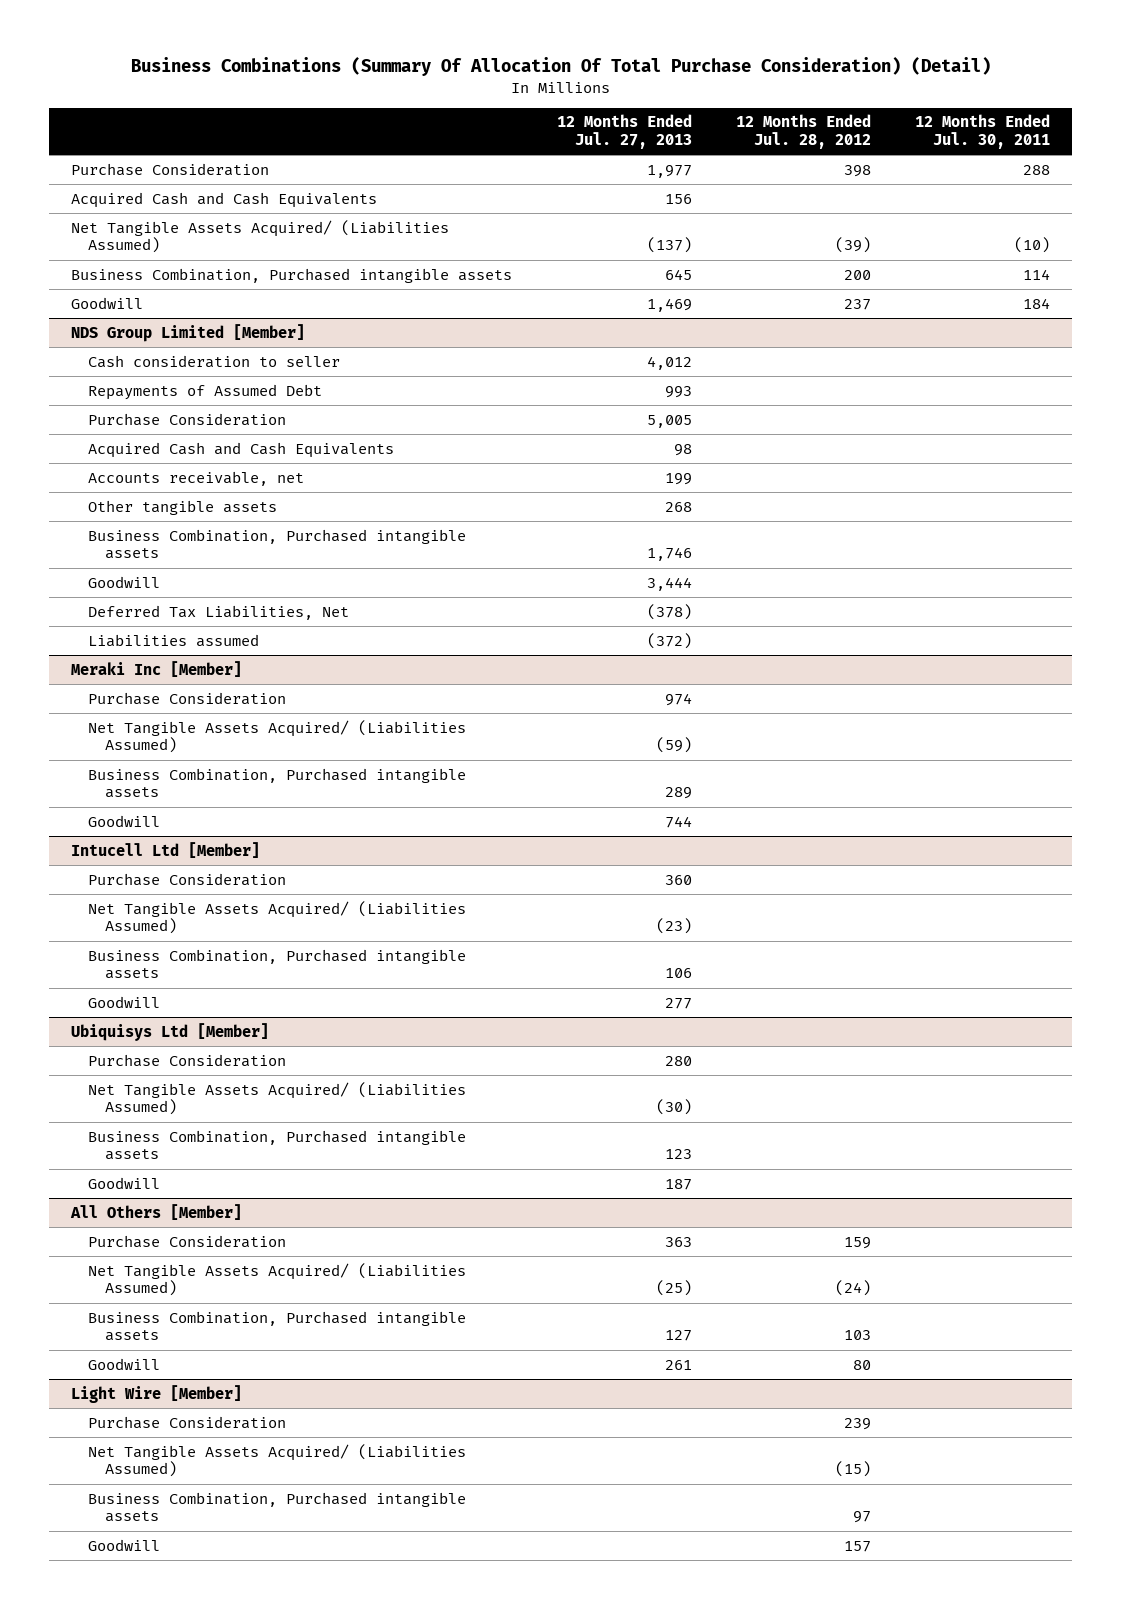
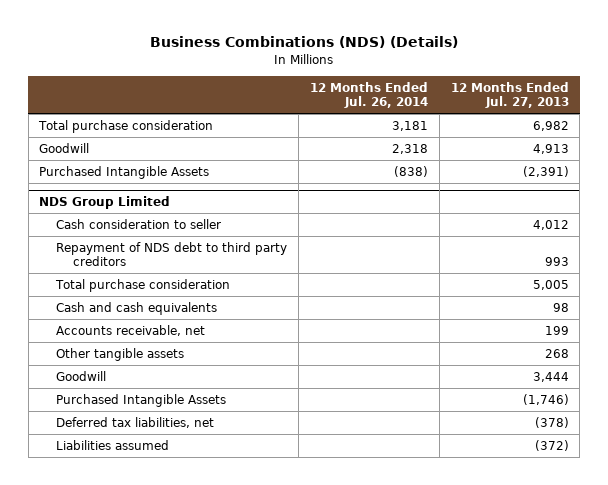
- Business Combinations (Summary Of Allocation Of Total Purchase Consideration) (Detail)
+ Business Combinations (NDS) (Details)
- | 12 Months Ended Jul. 27, 2013 | 12 Months Ended Jul. 28, 2012 | 12 Months Ended Jul. 30, 2011
+ | 12 Months Ended Jul. 26, 2014 | 12 Months Ended Jul. 27, 2013
- Purchase Consideration | 1,977 | 398 | 288
- Acquired Cash and Cash Equivalents | 156 | |
- Net Tangible Assets Acquired/ (Liabilities Assumed) | (137) | (39) | (10)
- Business Combination, Purchased intangible assets | 645 | 200 | 114
- Goodwill | 1,469 | 237 | 184
- NDS Group Limited [Member]
+ Total purchase consideration | 3,181 | 6,982
+ Goodwill | 2,318 | 4,913
+ Purchased Intangible Assets | (838) | (2,391)
+ NDS Group Limited
- Repayments of Assumed Debt | 993 | |
- Purchase Consideration | 5,005 | |
- Acquired Cash and Cash Equivalents | 98 | |
+ Repayment of NDS debt to third party creditors | | 993
+ Total purchase consideration | | 5,005
+ Cash and cash equivalents | | 98
- Business Combination, Purchased intangible assets | 1,746 | |
- Deferred Tax Liabilities, Net | (378) | |
+ Purchased Intangible Assets | | (1,746)
+ Deferred tax liabilities, net | | (378)
- Meraki Inc [Member]
- Purchase Consideration | 974 | |
- Net Tangible Assets Acquired/ (Liabilities Assumed) | (59) | |
- Business Combination, Purchased intangible assets | 289 | |
- Goodwill | 744 | |
- Intucell Ltd [Member]
- Purchase Consideration | 360 | |
- Net Tangible Assets Acquired/ (Liabilities Assumed) | (23) | |
- Business Combination, Purchased intangible assets | 106 | |
- Goodwill | 277 | |
- Ubiquisys Ltd [Member]
- Purchase Consideration | 280 | |
- Net Tangible Assets Acquired/ (Liabilities Assumed) | (30) | |
- Business Combination, Purchased intangible assets | 123 | |
- Goodwill | 187 | |
- All Others [Member]
- Purchase Consideration | 363 | 159 |
- Net Tangible Assets Acquired/ (Liabilities Assumed) | (25) | (24) |
- Business Combination, Purchased intangible assets | 127 | 103 |
- Goodwill | 261 | 80 |
- Light Wire [Member]
- Purchase Consideration | | 239 |
- Net Tangible Assets Acquired/ (Liabilities Assumed) | | (15) |
- Business Combination, Purchased intangible assets | | 97 |
- Goodwill | | 157 |

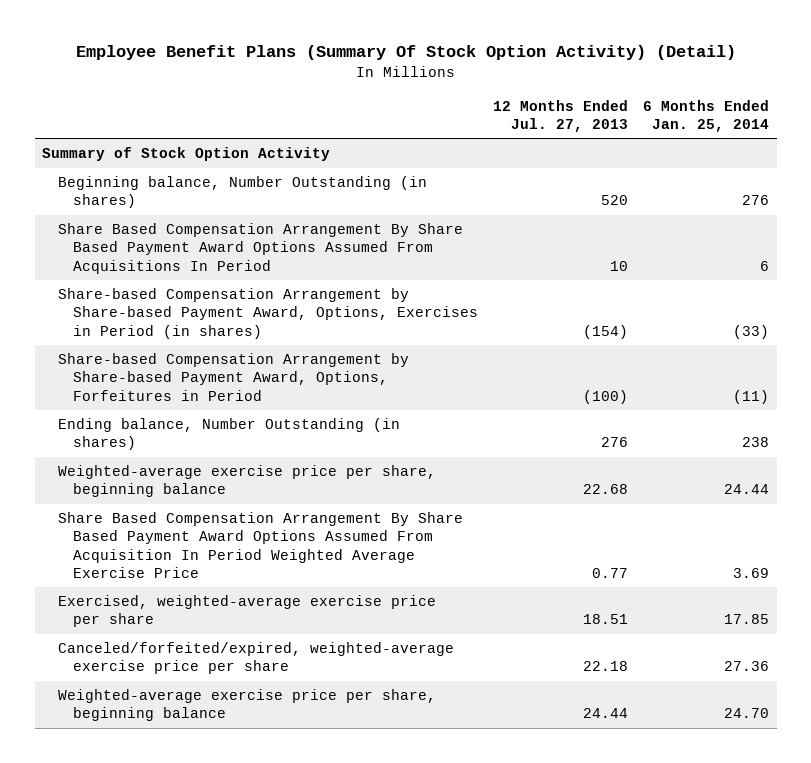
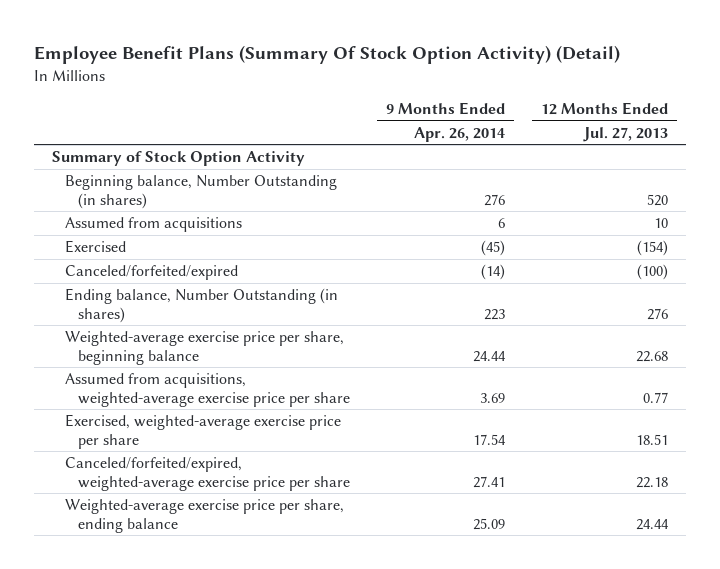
- | 12 Months Ended Jul. 27, 2013 | 6 Months Ended Jan. 25, 2014
+ | 9 Months Ended Apr. 26, 2014 | 12 Months Ended Jul. 27, 2013
- Share Based Compensation Arrangement By Share Based Payment Award Options Assumed From Acquisitions In Period | 10 | 6
- Share-based Compensation Arrangement by Share-based Payment Award, Options, Exercises in Period (in shares) | (154) | (33)
- Share-based Compensation Arrangement by Share-based Payment Award, Options, Forfeitures in Period | (100) | (11)
+ Assumed from acquisitions | 6 | 10
+ Exercised | (45) | (154)
+ Canceled/forfeited/expired | (14) | (100)
- Share Based Compensation Arrangement By Share Based Payment Award Options Assumed From Acquisition In Period Weighted Average Exercise Price | 0.77 | 3.69
+ Assumed from acquisitions, weighted-average exercise price per share | 3.69 | 0.77
- Weighted-average exercise price per share, beginning balance | 24.44 | 24.70
+ Weighted-average exercise price per share, ending balance | 25.09 | 24.44

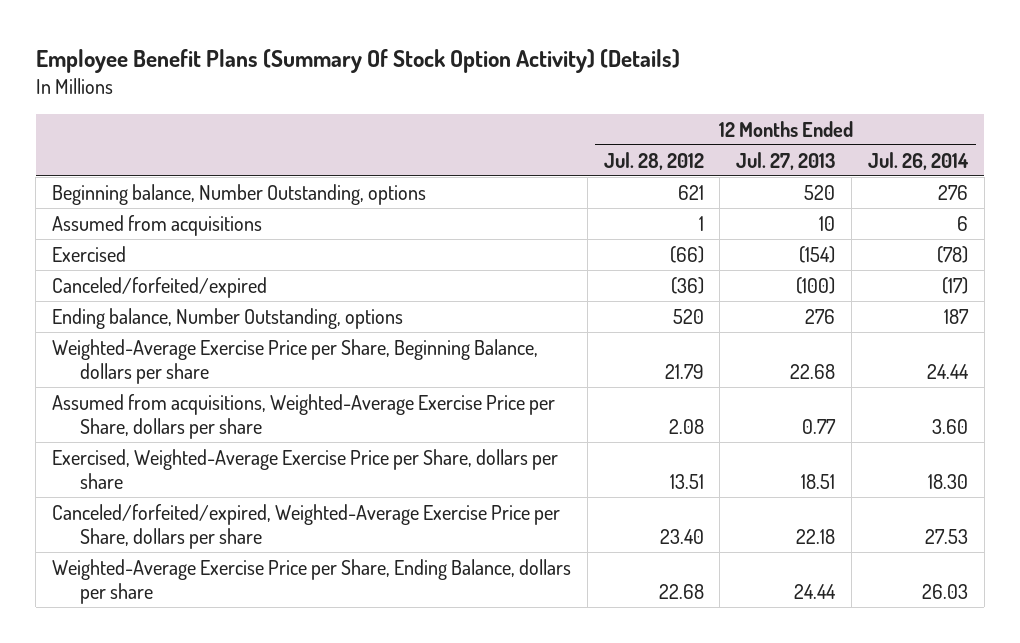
- Employee Benefit Plans (Summary Of Stock Option Activity) (Detail)
+ Employee Benefit Plans (Summary Of Stock Option Activity) (Details)
- | 9 Months Ended Apr. 26, 2014 | 12 Months Ended Jul. 27, 2013
+ | 12 Months Ended Jul. 28, 2012 | 12 Months Ended Jul. 27, 2013 | 12 Months Ended Jul. 26, 2014
- Summary of Stock Option Activity
- Beginning balance, Number Outstanding (in shares) | 276 | 520
+ Beginning balance, Number Outstanding, options | 621 | 520 | 276
- Ending balance, Number Outstanding (in shares) | 223 | 276
- Weighted-average exercise price per share, beginning balance | 24.44 | 22.68
- Assumed from acquisitions, weighted-average exercise price per share | 3.69 | 0.77
- Exercised, weighted-average exercise price per share | 17.54 | 18.51
- Canceled/forfeited/expired, weighted-average exercise price per share | 27.41 | 22.18
- Weighted-average exercise price per share, ending balance | 25.09 | 24.44
+ Ending balance, Number Outstanding, options | 520 | 276 | 187
+ Weighted-Average Exercise Price per Share, Beginning Balance, dollars per share | 21.79 | 22.68 | 24.44
+ Assumed from acquisitions, Weighted-Average Exercise Price per Share, dollars per share | 2.08 | 0.77 | 3.60
+ Exercised, Weighted-Average Exercise Price per Share, dollars per share | 13.51 | 18.51 | 18.30
+ Canceled/forfeited/expired, Weighted-Average Exercise Price per Share, dollars per share | 23.40 | 22.18 | 27.53
+ Weighted-Average Exercise Price per Share, Ending Balance, dollars per share | 22.68 | 24.44 | 26.03

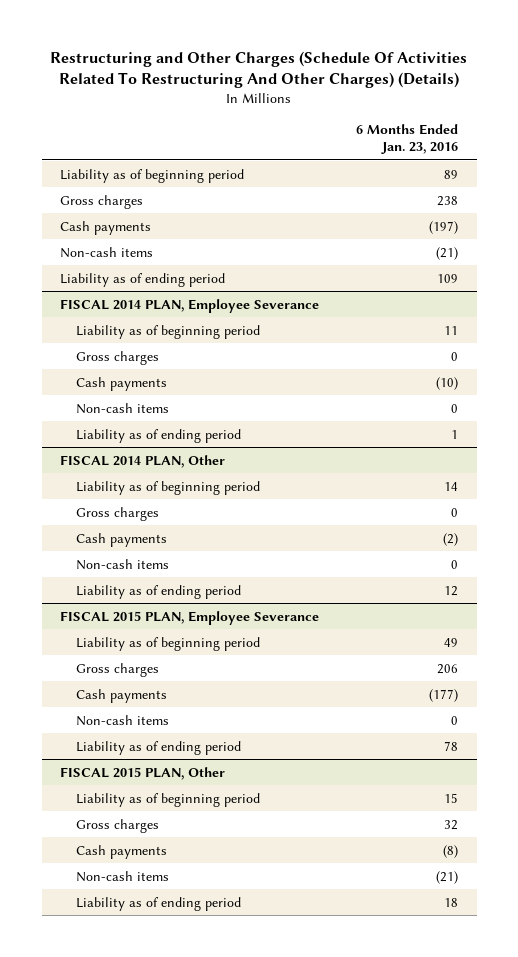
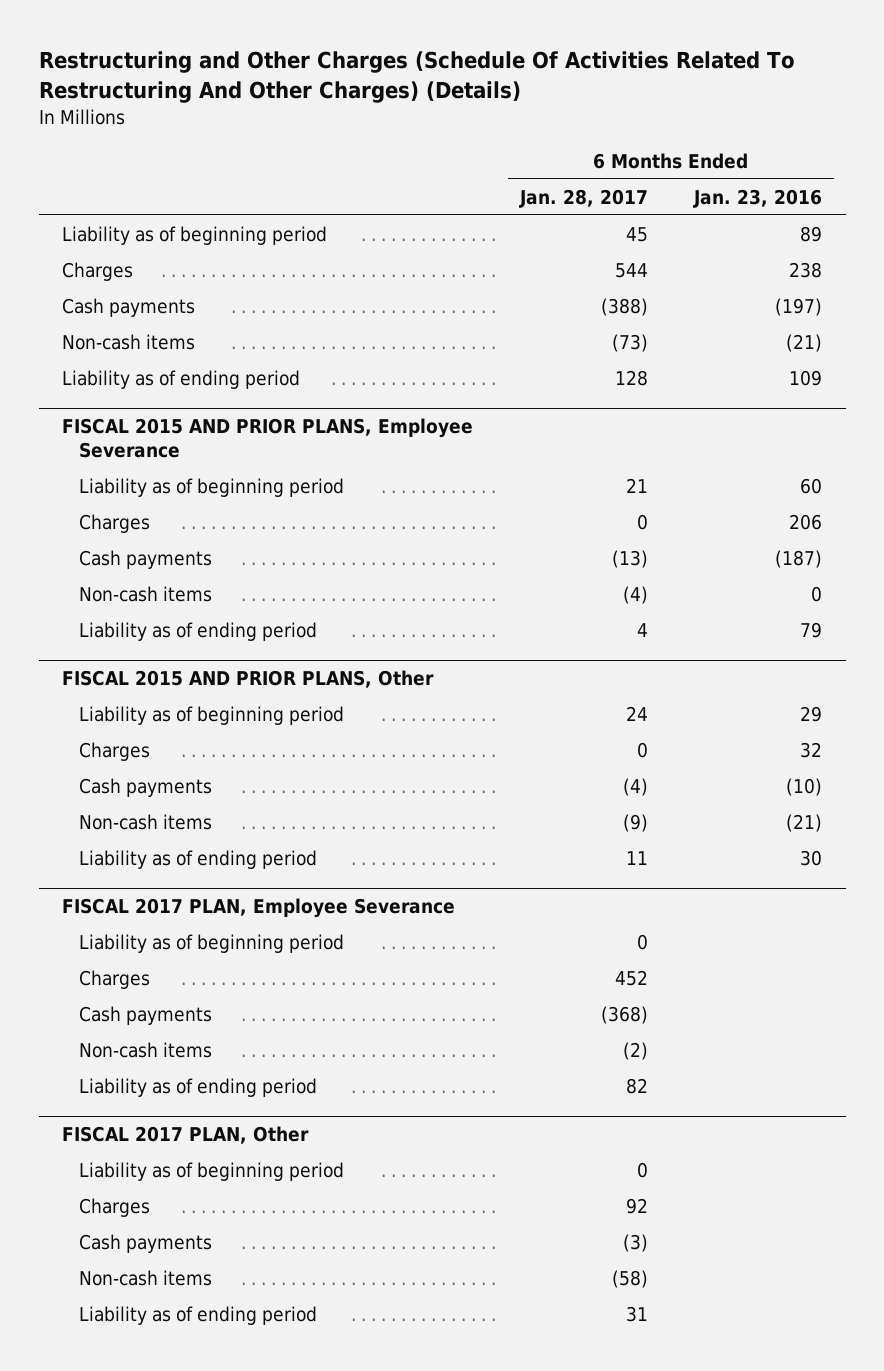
- | 6 Months Ended Jan. 23, 2016
+ | 6 Months Ended Jan. 28, 2017 | 6 Months Ended Jan. 23, 2016
- Gross charges | 238
+ Charges | 544 | 238
- FISCAL 2014 PLAN, Employee Severance
- Liability as of beginning period | 11
- Gross charges | 0
- Cash payments | (10)
- Non-cash items | 0
- Liability as of ending period | 1
- FISCAL 2014 PLAN, Other
- Liability as of beginning period | 14
- Gross charges | 0
- Cash payments | (2)
- Non-cash items | 0
- Liability as of ending period | 12
- FISCAL 2015 PLAN, Employee Severance
- Liability as of beginning period | 49
- Gross charges | 206
- Cash payments | (177)
+ FISCAL 2015 AND PRIOR PLANS, Employee Severance
+ Liability as of beginning period | 21 | 60
+ Charges | 0 | 206
+ Cash payments | (13) | (187)
- Liability as of ending period | 78
- FISCAL 2015 PLAN, Other
- Liability as of beginning period | 15
- Gross charges | 32
- Cash payments | (8)
+ Liability as of ending period | 4 | 79
+ FISCAL 2015 AND PRIOR PLANS, Other
+ Liability as of beginning period | 24 | 29
+ Charges | 0 | 32
+ Cash payments | (4) | (10)
- Liability as of ending period | 18
+ Liability as of ending period | 11 | 30
+ FISCAL 2017 PLAN, Employee Severance
+ Liability as of beginning period | 0 |
+ Charges | 452 |
+ Cash payments | (368) |
+ Non-cash items | (2) |
+ Liability as of ending period | 82 |
+ FISCAL 2017 PLAN, Other
+ Liability as of beginning period | 0 |
+ Charges | 92 |
+ Cash payments | (3) |
+ Non-cash items | (58) |
+ Liability as of ending period | 31 |

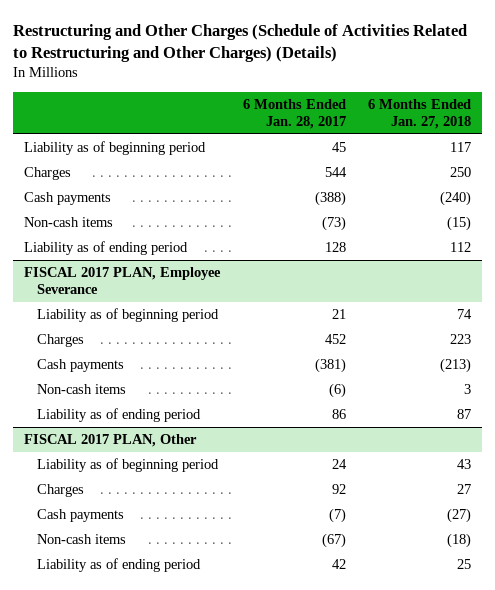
- Restructuring and Other Charges (Schedule Of Activities Related To Restructuring And Other Charges) (Details)
+ Restructuring and Other Charges (Schedule of Activities Related to Restructuring and Other Charges) (Details)
- | 6 Months Ended Jan. 28, 2017 | 6 Months Ended Jan. 23, 2016
+ | 6 Months Ended Jan. 28, 2017 | 6 Months Ended Jan. 27, 2018
- FISCAL 2015 AND PRIOR PLANS, Employee Severance
- Liability as of beginning period | 21 | 60
- Charges | 0 | 206
- Cash payments | (13) | (187)
- Non-cash items | (4) | 0
- Liability as of ending period | 4 | 79
- FISCAL 2015 AND PRIOR PLANS, Other
- Liability as of beginning period | 24 | 29
- Charges | 0 | 32
- Cash payments | (4) | (10)
- Non-cash items | (9) | (21)
- Liability as of ending period | 11 | 30
@ FISCAL 2017 PLAN, Employee Severance
- Liability as of beginning period | 0 |
+ Liability as of beginning period | 21 | 74
- Cash payments | (368) |
- Non-cash items | (2) |
- Liability as of ending period | 82 |
+ Cash payments | (381) | (213)
+ Non-cash items | (6) | 3
+ Liability as of ending period | 86 | 87
@ FISCAL 2017 PLAN, Other
- Liability as of beginning period | 0 |
+ Liability as of beginning period | 24 | 43
- Cash payments | (3) |
- Non-cash items | (58) |
- Liability as of ending period | 31 |
+ Cash payments | (7) | (27)
+ Non-cash items | (67) | (18)
+ Liability as of ending period | 42 | 25

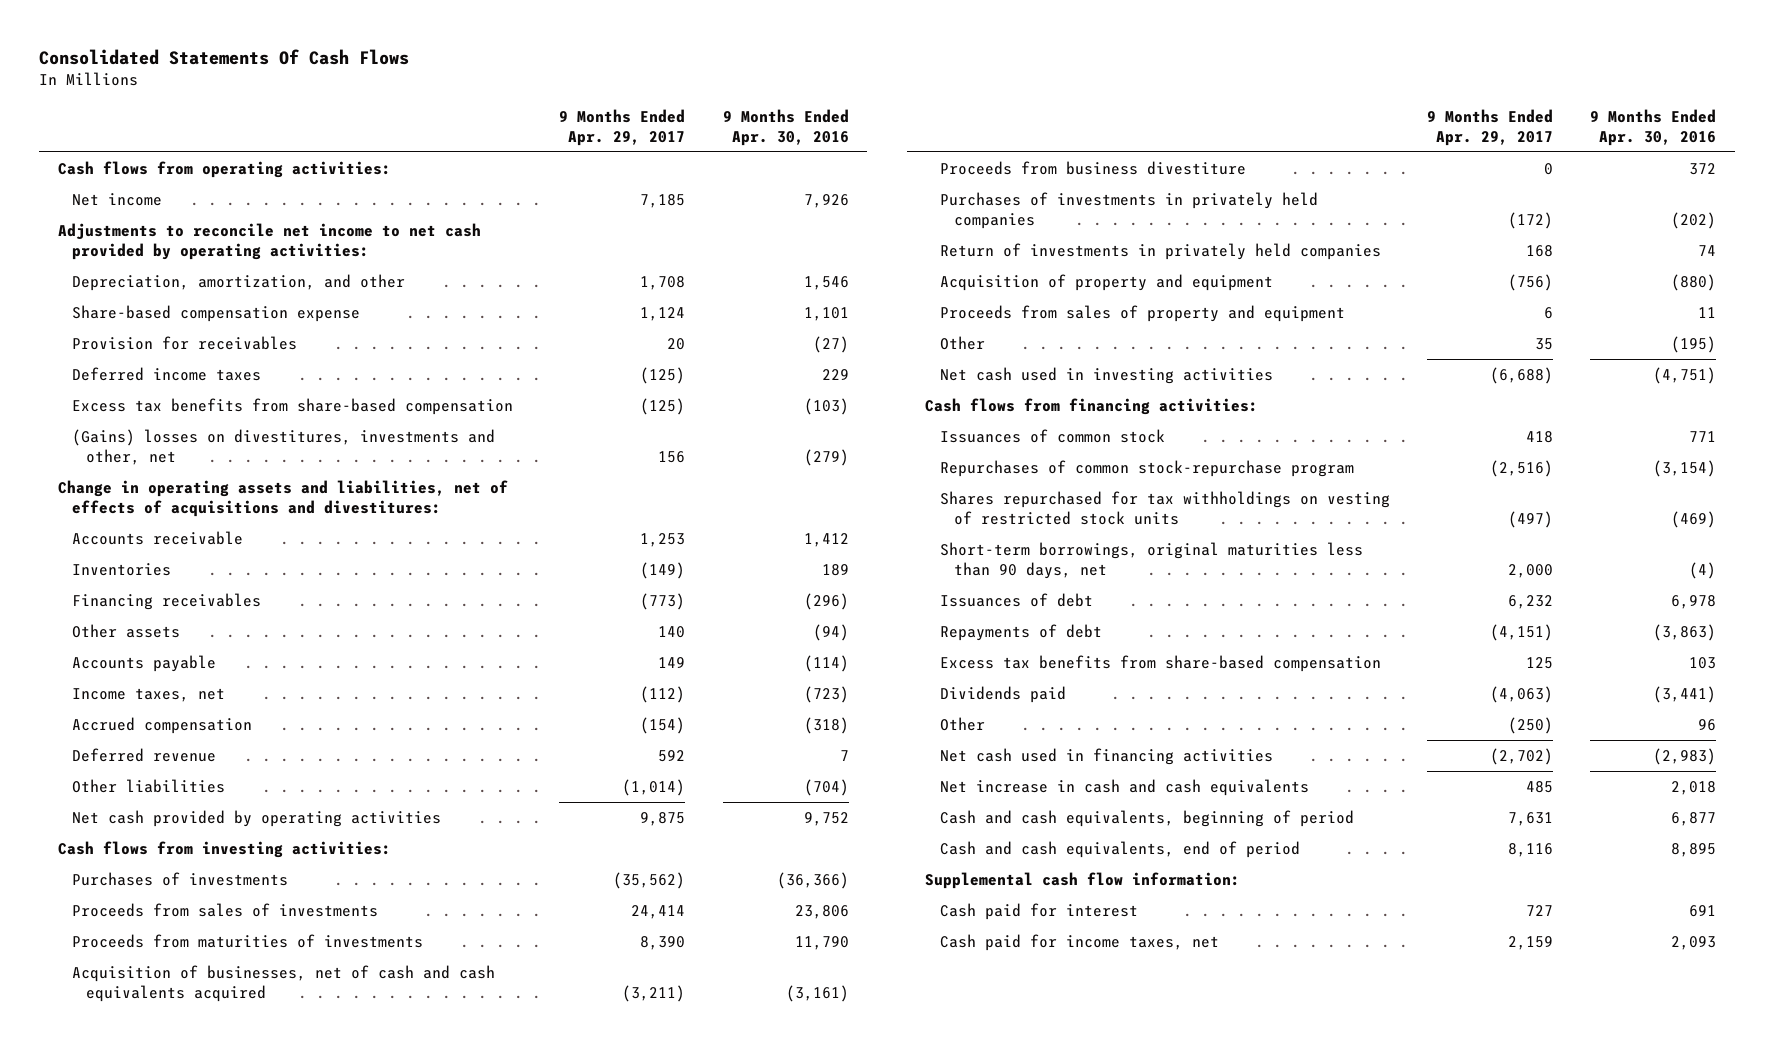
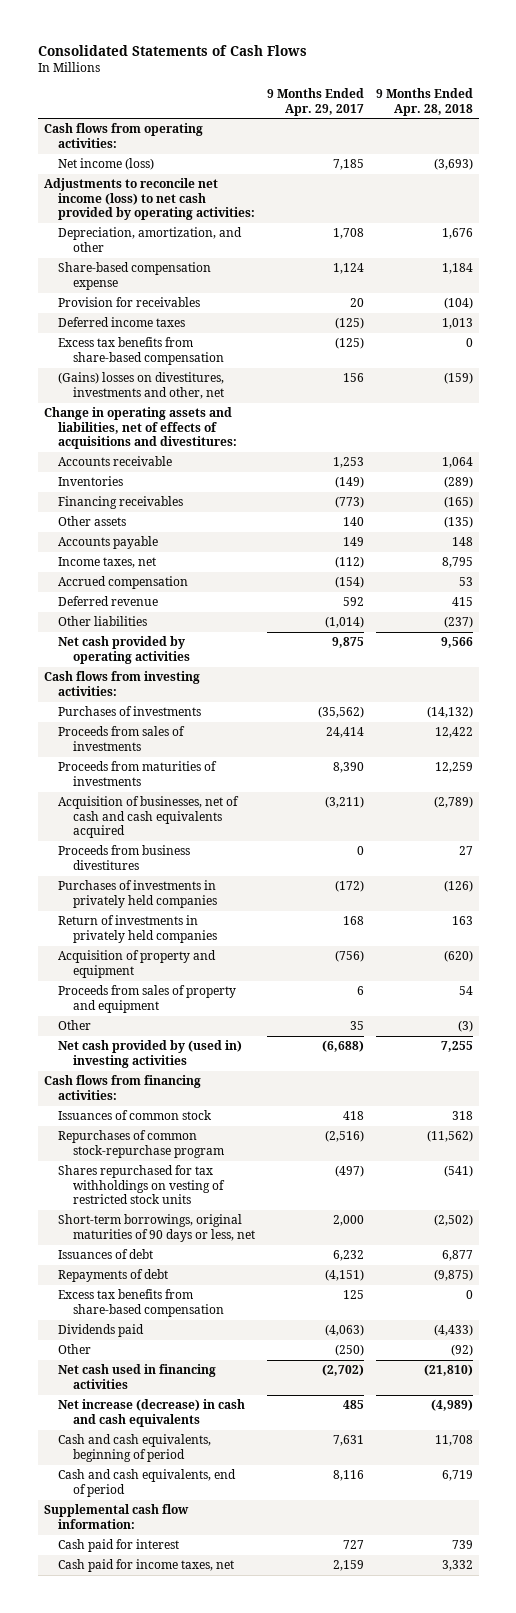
- Consolidated Statements Of Cash Flows
+ Consolidated Statements of Cash Flows
- | 9 Months Ended Apr. 29, 2017 | 9 Months Ended Apr. 30, 2016
+ | 9 Months Ended Apr. 29, 2017 | 9 Months Ended Apr. 28, 2018
- Net income | 7,185 | 7,926
- Adjustments to reconcile net income to net cash provided by operating activities:
+ Net income (loss) | 7,185 | (3,693)
+ Adjustments to reconcile net income (loss) to net cash provided by operating activities:
- Proceeds from business divestiture | 0 | 372
+ Proceeds from business divestitures | 0 | 27
- Net cash used in investing activities | (6,688) | (4,751)
+ Net cash provided by (used in) investing activities | (6,688) | 7,255
- Short-term borrowings, original maturities less than 90 days, net | 2,000 | (4)
+ Short-term borrowings, original maturities of 90 days or less, net | 2,000 | (2,502)
- Net increase in cash and cash equivalents | 485 | 2,018
+ Net increase (decrease) in cash and cash equivalents | 485 | (4,989)

